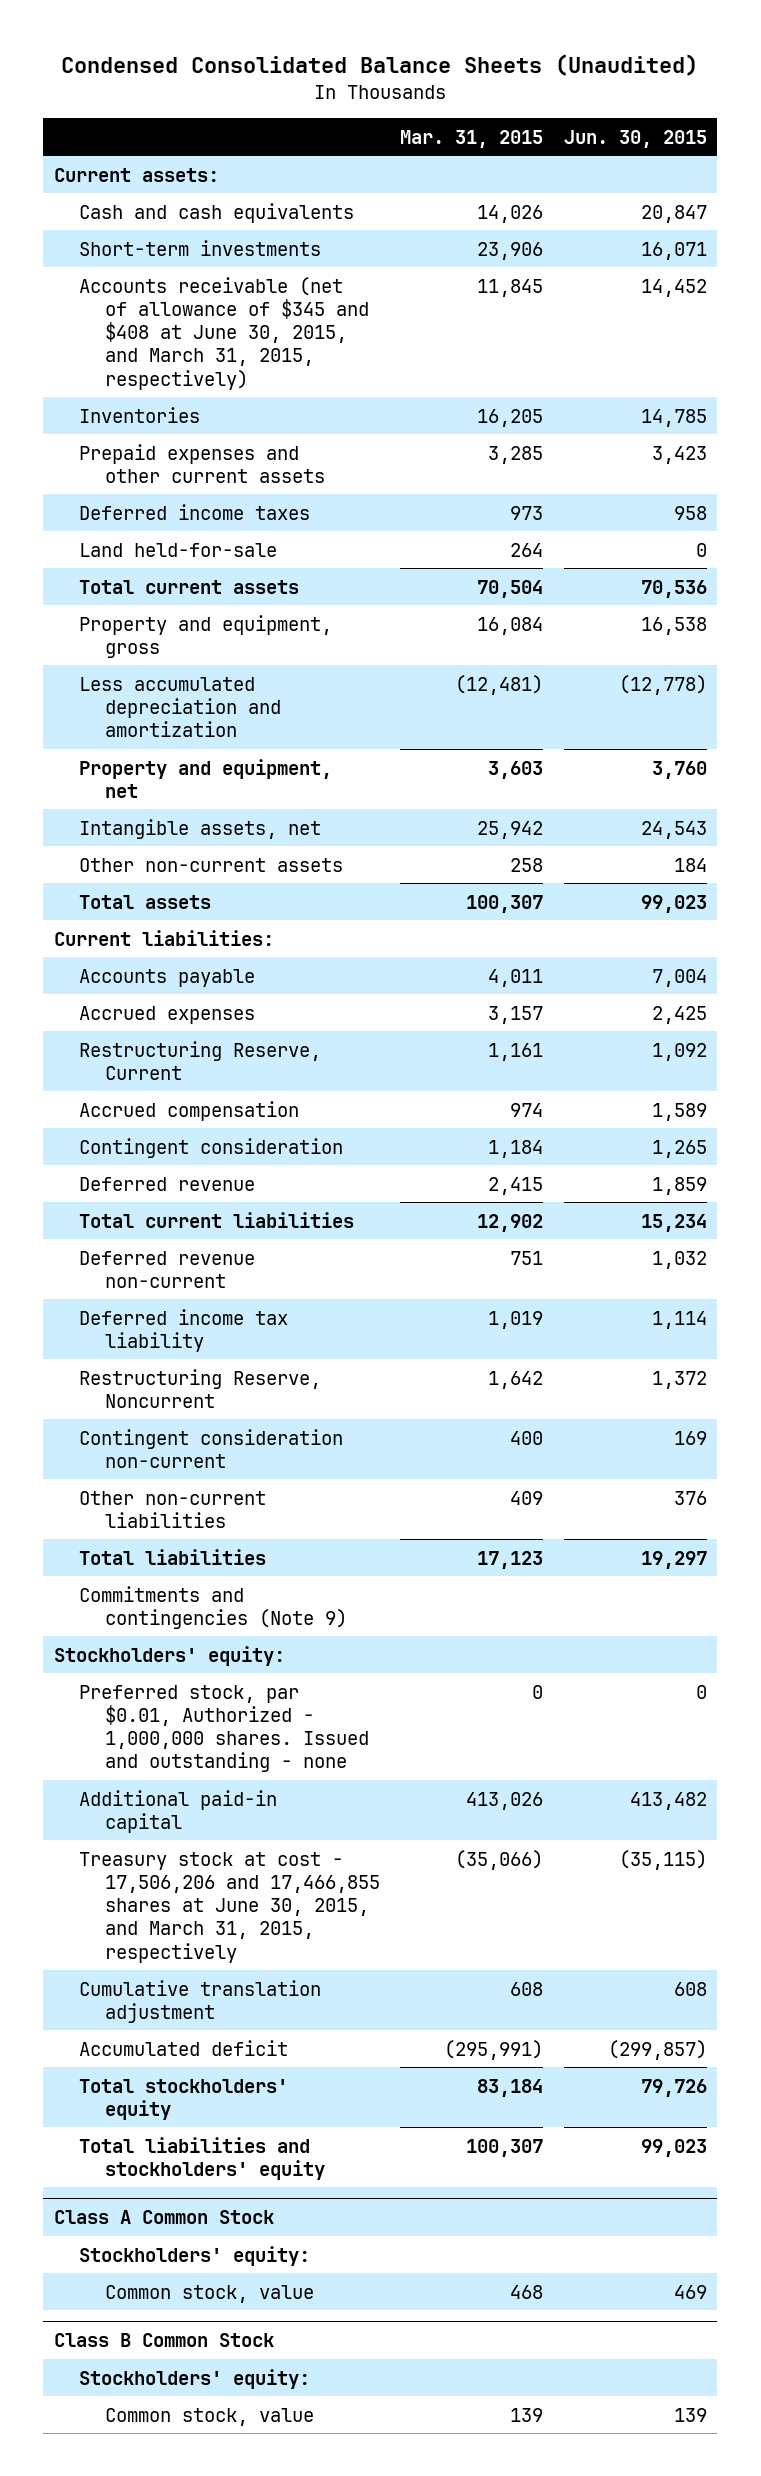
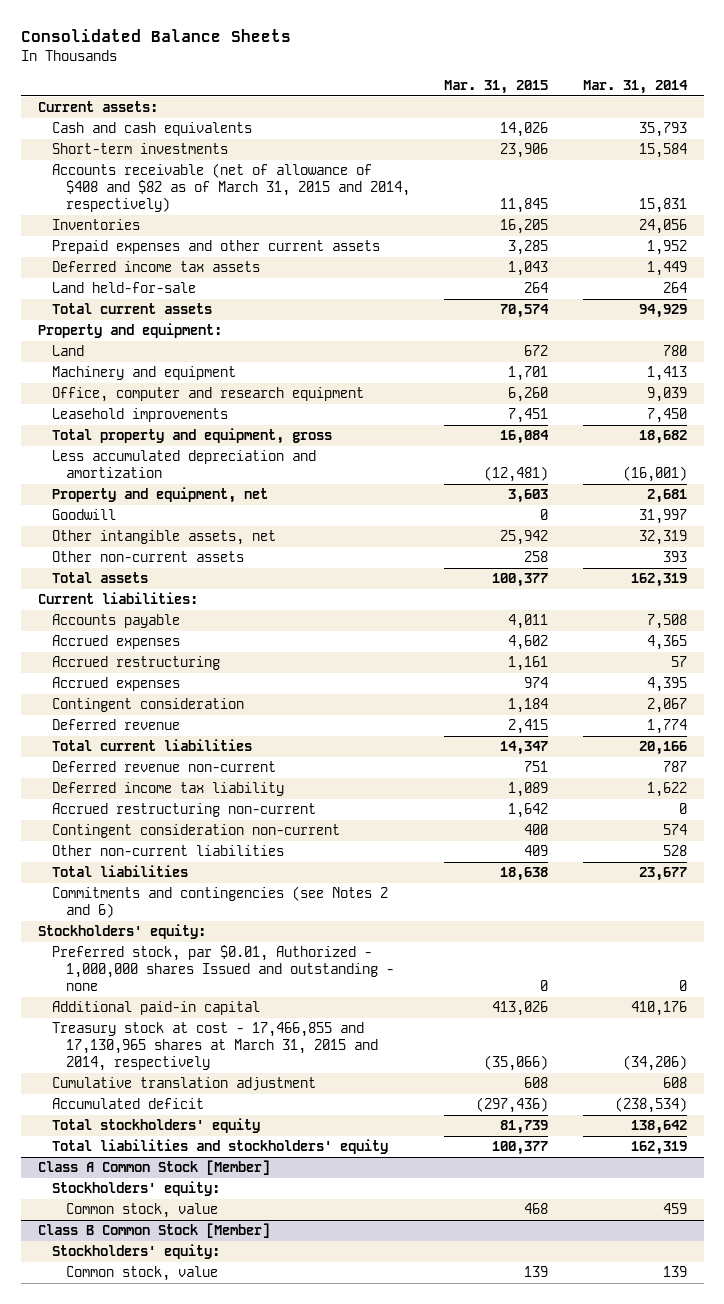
- Condensed Consolidated Balance Sheets (Unaudited)
+ Consolidated Balance Sheets
- | Mar. 31, 2015 | Jun. 30, 2015
+ | Mar. 31, 2015 | Mar. 31, 2014
- Accounts receivable (net of allowance of $345 and $408 at June 30, 2015, and March 31, 2015, respectively) | 11,845 | 14,452
+ Accounts receivable (net of allowance of $408 and $82 as of March 31, 2015 and 2014, respectively) | 11,845 | 15,831
- Deferred income taxes | 973 | 958
+ Deferred income tax assets | 1,043 | 1,449
- Total current assets | 70,504 | 70,536
- Property and equipment, gross | 16,084 | 16,538
+ Total current assets | 70,574 | 94,929
+ Property and equipment:
+ Land | 672 | 780
+ Machinery and equipment | 1,701 | 1,413
+ Office, computer and research equipment | 6,260 | 9,039
+ Leasehold improvements | 7,451 | 7,450
+ Total property and equipment, gross | 16,084 | 18,682
- Intangible assets, net | 25,942 | 24,543
+ Goodwill | 0 | 31,997
+ Other intangible assets, net | 25,942 | 32,319
- Total assets | 100,307 | 99,023
+ Total assets | 100,377 | 162,319
- Accrued expenses | 3,157 | 2,425
- Restructuring Reserve, Current | 1,161 | 1,092
- Accrued compensation | 974 | 1,589
+ Accrued expenses | 4,602 | 4,365
+ Accrued restructuring | 1,161 | 57
+ Accrued expenses | 974 | 4,395
- Total current liabilities | 12,902 | 15,234
+ Total current liabilities | 14,347 | 20,166
- Deferred income tax liability | 1,019 | 1,114
- Restructuring Reserve, Noncurrent | 1,642 | 1,372
+ Deferred income tax liability | 1,089 | 1,622
+ Accrued restructuring non-current | 1,642 | 0
- Total liabilities | 17,123 | 19,297
- Commitments and contingencies (Note 9)
+ Total liabilities | 18,638 | 23,677
+ Commitments and contingencies (see Notes 2 and 6)
- Preferred stock, par $0.01, Authorized - 1,000,000 shares. Issued and outstanding - none | 0 | 0
+ Preferred stock, par $0.01, Authorized - 1,000,000 shares Issued and outstanding - none | 0 | 0
- Treasury stock at cost - 17,506,206 and 17,466,855 shares at June 30, 2015, and March 31, 2015, respectively | (35,066) | (35,115)
+ Treasury stock at cost - 17,466,855 and 17,130,965 shares at March 31, 2015 and 2014, respectively | (35,066) | (34,206)
- Accumulated deficit | (295,991) | (299,857)
- Total stockholders' equity | 83,184 | 79,726
- Total liabilities and stockholders' equity | 100,307 | 99,023
- Class A Common Stock
+ Accumulated deficit | (297,436) | (238,534)
+ Total stockholders' equity | 81,739 | 138,642
+ Total liabilities and stockholders' equity | 100,377 | 162,319
+ Class A Common Stock [Member]
- Class B Common Stock
+ Class B Common Stock [Member]

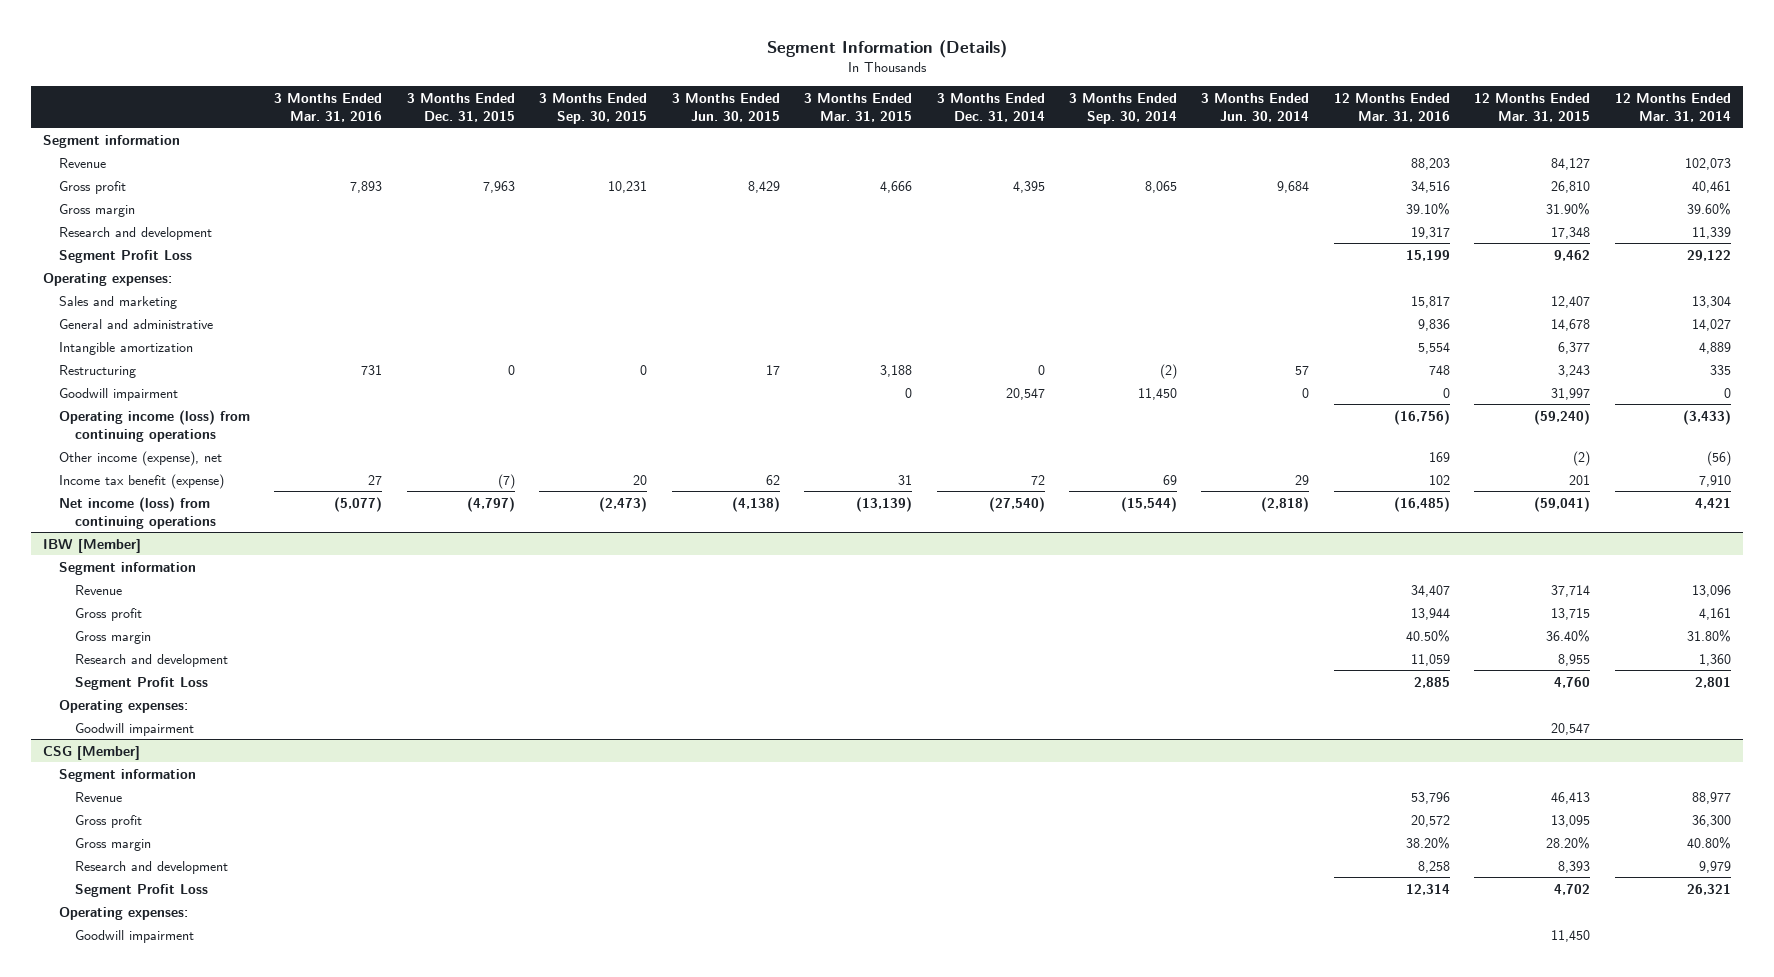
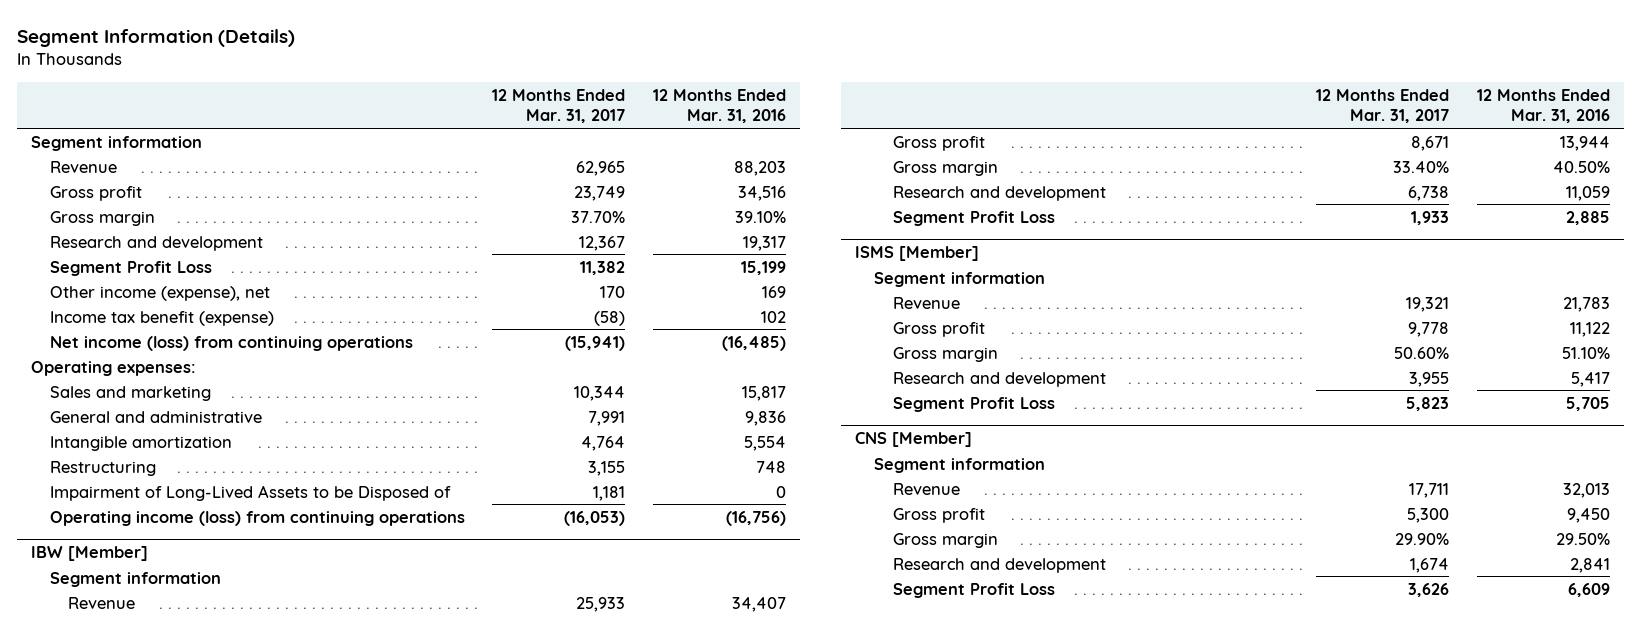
- | 3 Months Ended Mar. 31, 2016 | 3 Months Ended Dec. 31, 2015 | 3 Months Ended Sep. 30, 2015 | 3 Months Ended Jun. 30, 2015 | 3 Months Ended Mar. 31, 2015 | 3 Months Ended Dec. 31, 2014 | 3 Months Ended Sep. 30, 2014 | 3 Months Ended Jun. 30, 2014 | 12 Months Ended Mar. 31, 2016 | 12 Months Ended Mar. 31, 2015 | 12 Months Ended Mar. 31, 2014
+ | 12 Months Ended Mar. 31, 2017 | 12 Months Ended Mar. 31, 2016
moved up: Other income (expense), net | 170 | 169
moved up: Income tax benefit (expense) | (58) | 102
moved up: Net income (loss) from continuing operations | (15,941) | (16,485)
- Goodwill impairment | | | | | 0 | 20,547 | 11,450 | 0 | 0 | 31,997 | 0
+ Impairment of Long-Lived Assets to be Disposed of | 1,181 | 0
@ IBW [Member]
- Operating expenses:
- Goodwill impairment | | | | | | | | | | 20,547 |
- CSG [Member]
+ ISMS [Member]
- Revenue | | | | | | | | | 53,796 | 46,413 | 88,977
- Gross profit | | | | | | | | | 20,572 | 13,095 | 36,300
- Gross margin | | | | | | | | | 38.20% | 28.20% | 40.80%
- Research and development | | | | | | | | | 8,258 | 8,393 | 9,979
- Segment Profit Loss | | | | | | | | | 12,314 | 4,702 | 26,321
- Operating expenses:
- Goodwill impairment | | | | | | | | | | 11,450 |
+ Revenue | 19,321 | 21,783
+ Gross profit | 9,778 | 11,122
+ Gross margin | 50.60% | 51.10%
+ Research and development | 3,955 | 5,417
+ Segment Profit Loss | 5,823 | 5,705
+ CNS [Member]
+ Segment information
+ Revenue | 17,711 | 32,013
+ Gross profit | 5,300 | 9,450
+ Gross margin | 29.90% | 29.50%
+ Research and development | 1,674 | 2,841
+ Segment Profit Loss | 3,626 | 6,609

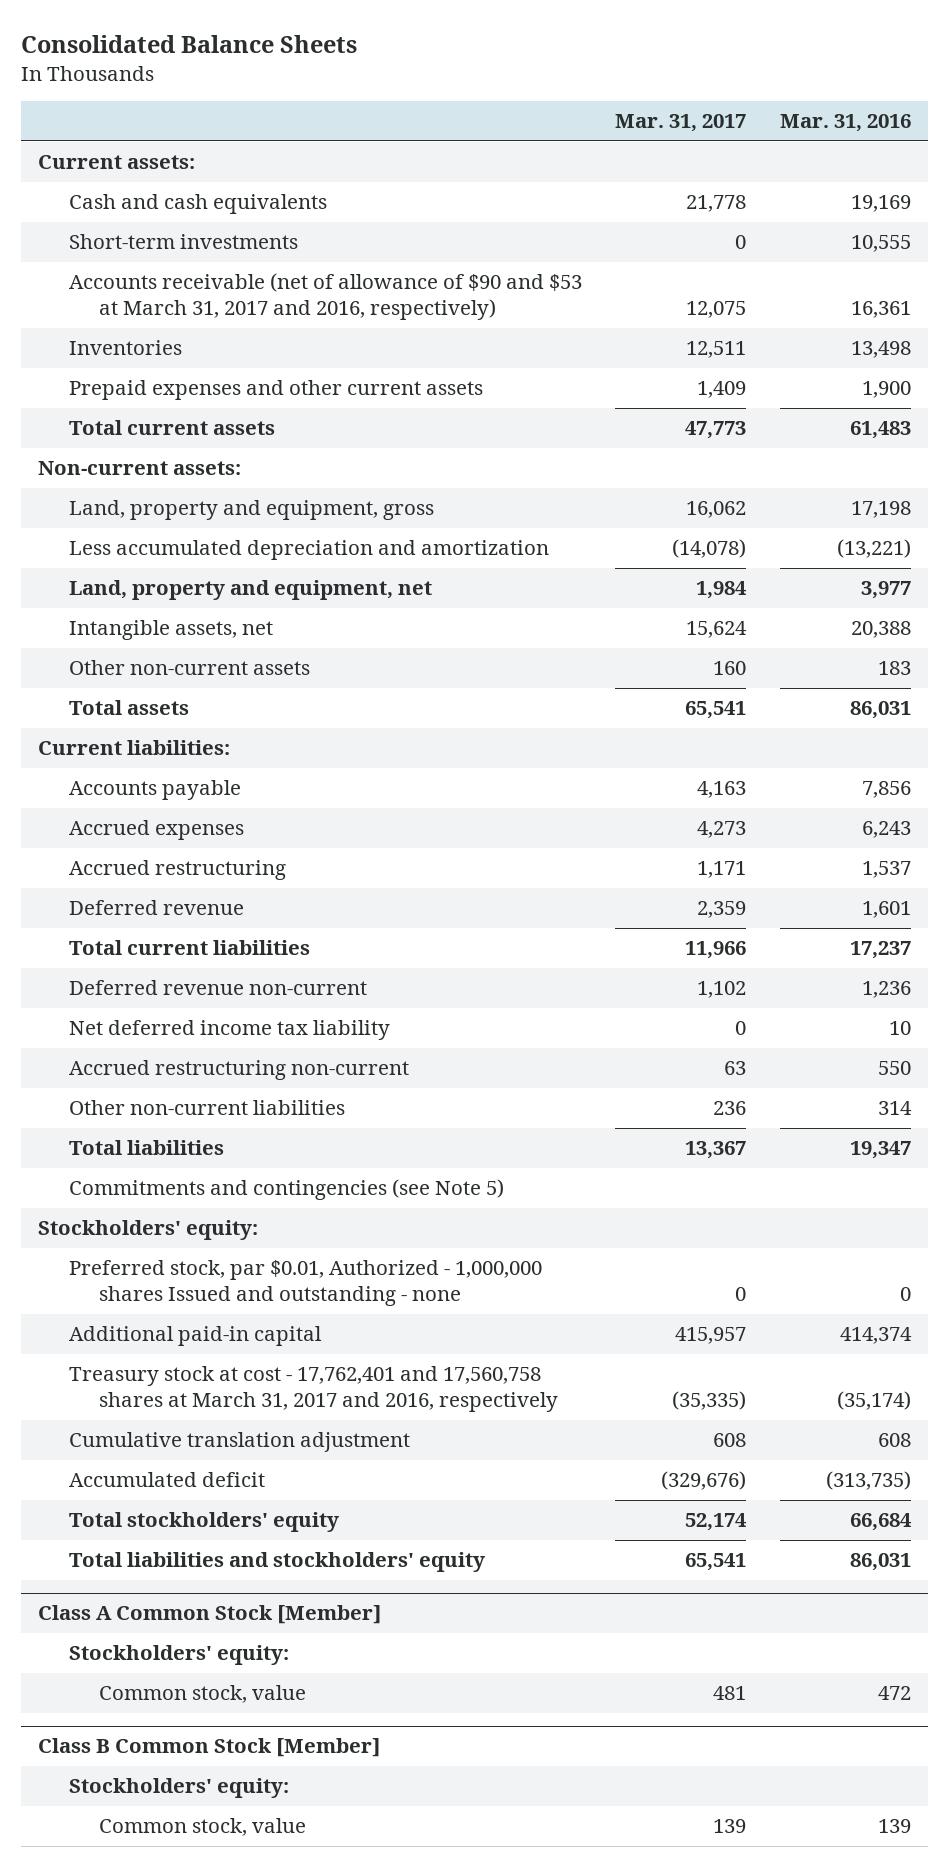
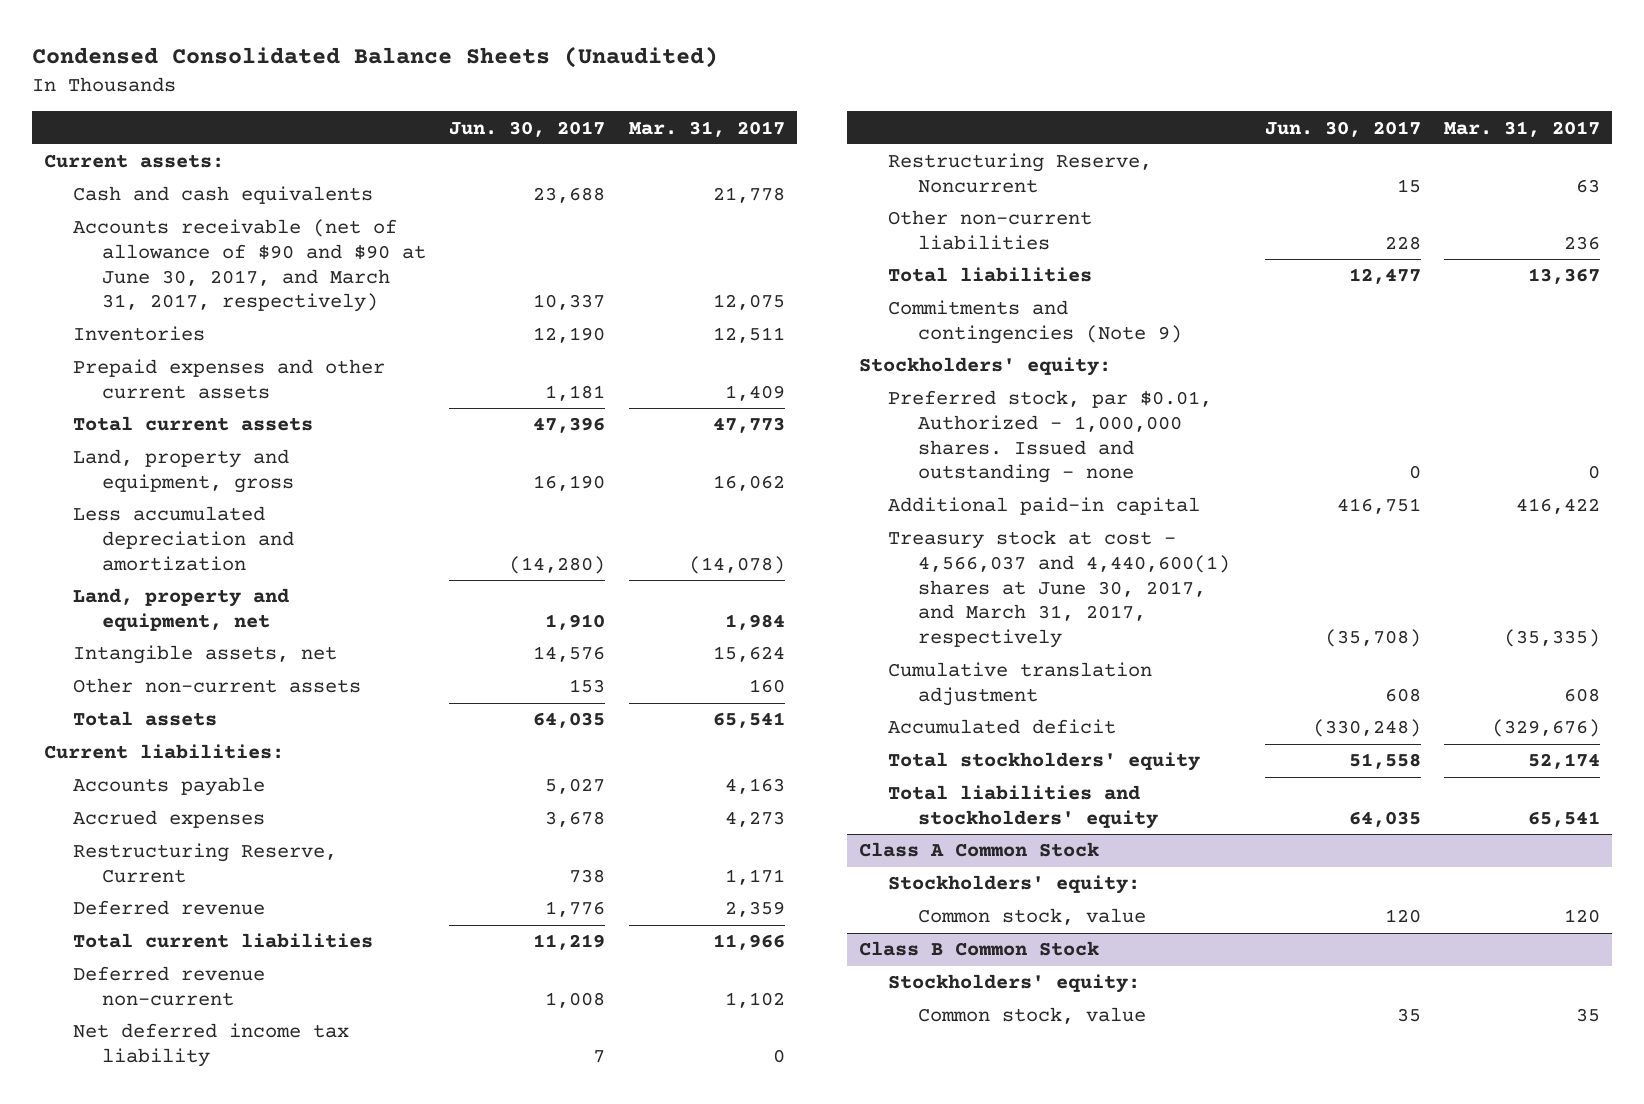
- Consolidated Balance Sheets
+ Condensed Consolidated Balance Sheets (Unaudited)
- | Mar. 31, 2017 | Mar. 31, 2016
+ | Jun. 30, 2017 | Mar. 31, 2017
- Short-term investments | 0 | 10,555
- Accounts receivable (net of allowance of $90 and $53 at March 31, 2017 and 2016, respectively) | 12,075 | 16,361
+ Accounts receivable (net of allowance of $90 and $90 at June 30, 2017, and March 31, 2017, respectively) | 10,337 | 12,075
- Non-current assets:
- Accrued restructuring | 1,171 | 1,537
+ Restructuring Reserve, Current | 738 | 1,171
- Accrued restructuring non-current | 63 | 550
+ Restructuring Reserve, Noncurrent | 15 | 63
- Commitments and contingencies (see Note 5)
+ Commitments and contingencies (Note 9)
- Preferred stock, par $0.01, Authorized - 1,000,000 shares Issued and outstanding - none | 0 | 0
- Additional paid-in capital | 415,957 | 414,374
- Treasury stock at cost - 17,762,401 and 17,560,758 shares at March 31, 2017 and 2016, respectively | (35,335) | (35,174)
+ Preferred stock, par $0.01, Authorized - 1,000,000 shares. Issued and outstanding - none | 0 | 0
+ Additional paid-in capital | 416,751 | 416,422
+ Treasury stock at cost - 4,566,037 and 4,440,600(1) shares at June 30, 2017, and March 31, 2017, respectively | (35,708) | (35,335)
- Class A Common Stock [Member]
+ Class A Common Stock
- Common stock, value | 481 | 472
- Class B Common Stock [Member]
+ Common stock, value | 120 | 120
+ Class B Common Stock
- Common stock, value | 139 | 139
+ Common stock, value | 35 | 35

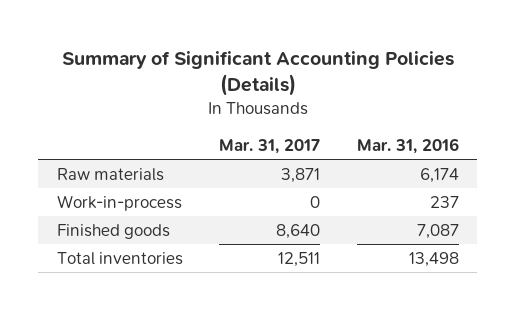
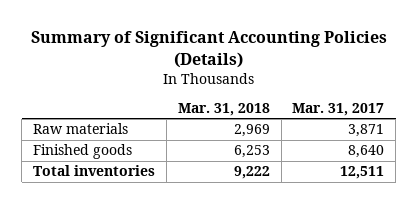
- | Mar. 31, 2017 | Mar. 31, 2016
+ | Mar. 31, 2018 | Mar. 31, 2017
- Work-in-process | 0 | 237

